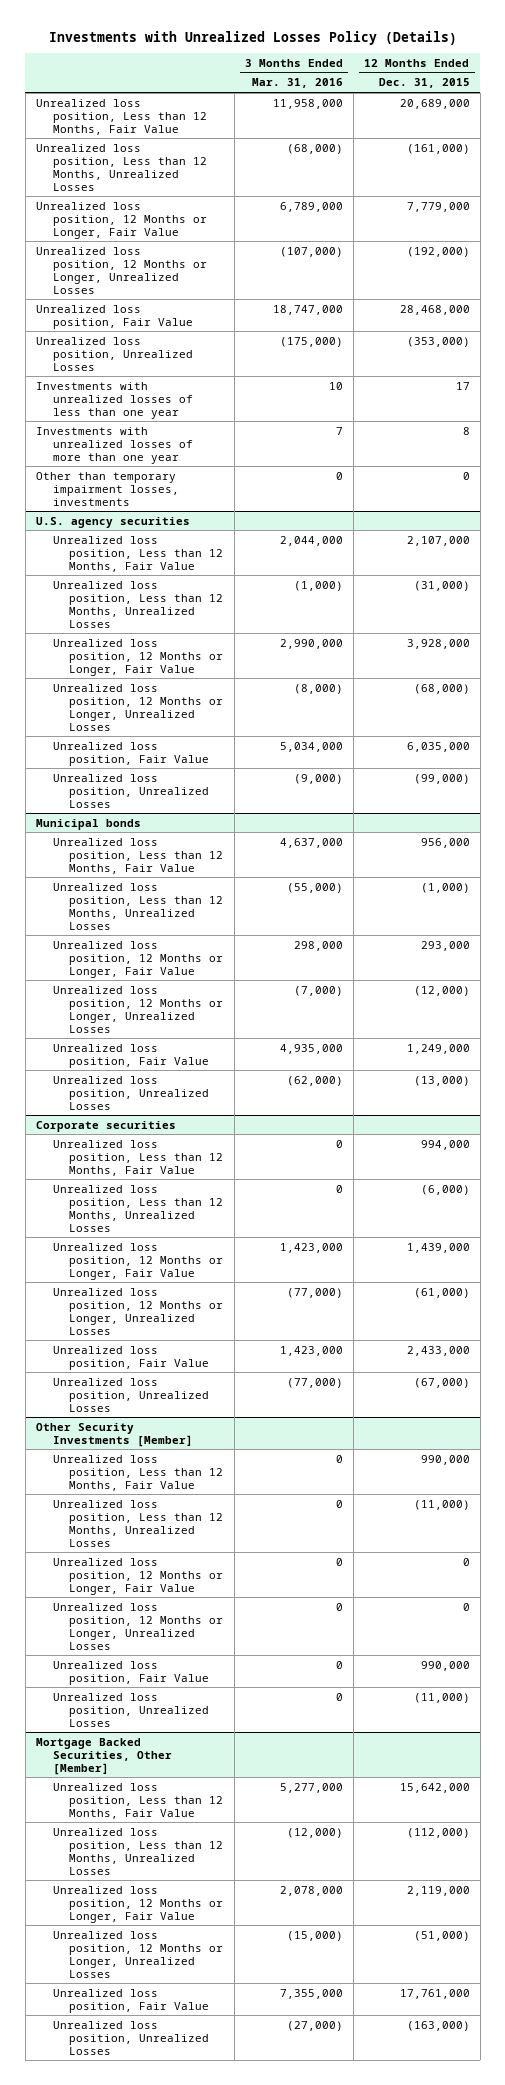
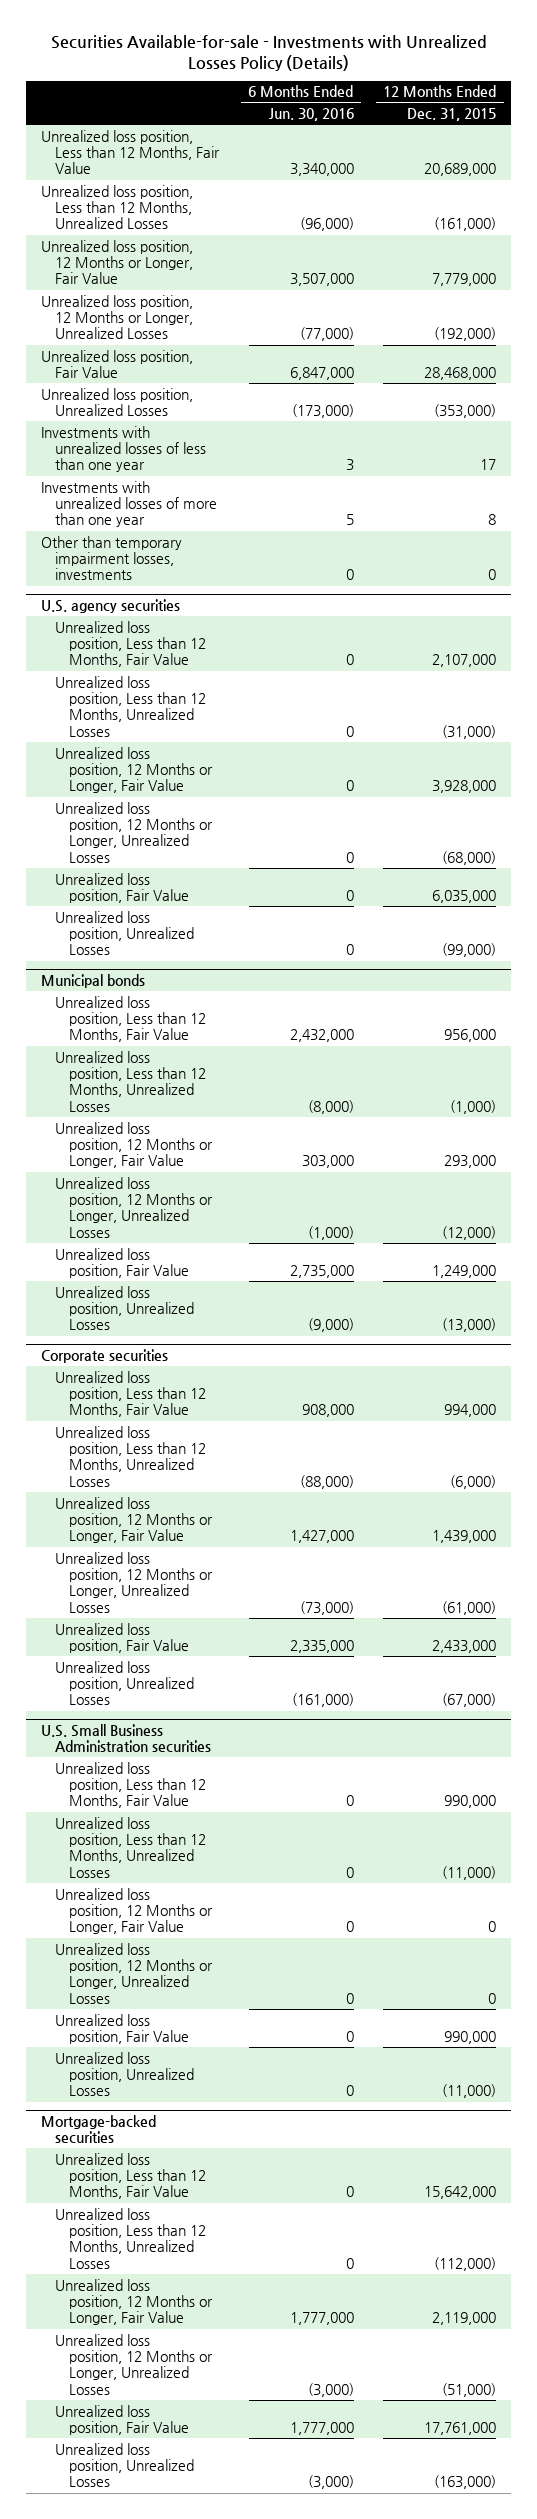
- Investments with Unrealized Losses Policy (Details)
+ Securities Available-for-sale - Investments with Unrealized Losses Policy (Details)
- | 3 Months Ended Mar. 31, 2016 | 12 Months Ended Dec. 31, 2015
+ | 6 Months Ended Jun. 30, 2016 | 12 Months Ended Dec. 31, 2015
- Other Security Investments [Member]
+ U.S. Small Business Administration securities
- Mortgage Backed Securities, Other [Member]
+ Mortgage-backed securities

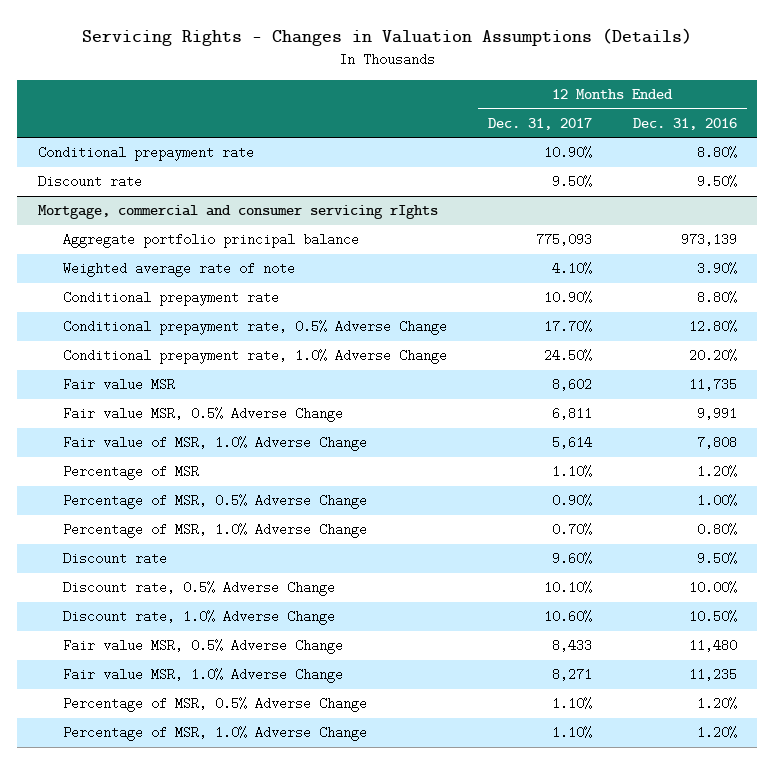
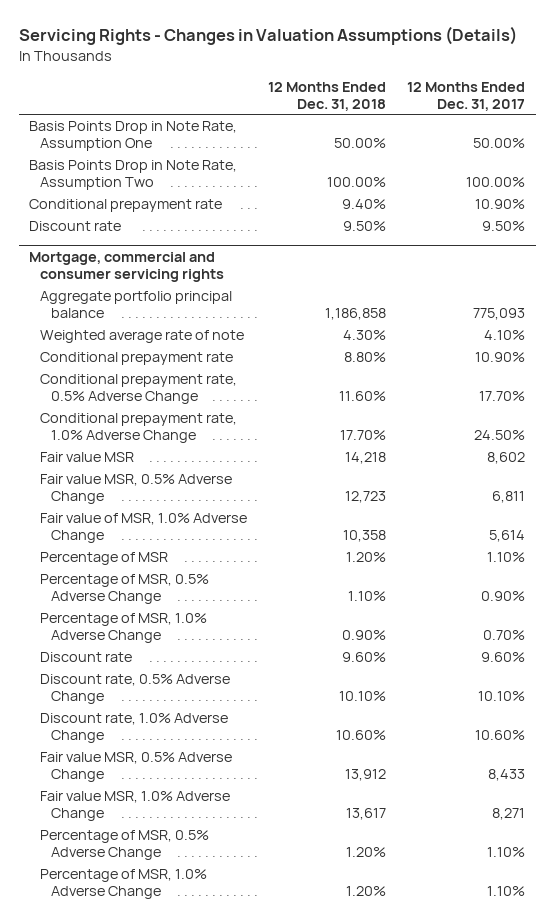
- | 12 Months Ended Dec. 31, 2017 | 12 Months Ended Dec. 31, 2016
+ | 12 Months Ended Dec. 31, 2018 | 12 Months Ended Dec. 31, 2017
+ Basis Points Drop in Note Rate, Assumption One | 50.00% | 50.00%
+ Basis Points Drop in Note Rate, Assumption Two | 100.00% | 100.00%
- Mortgage, commercial and consumer servicing rIghts
+ Mortgage, commercial and consumer servicing rights

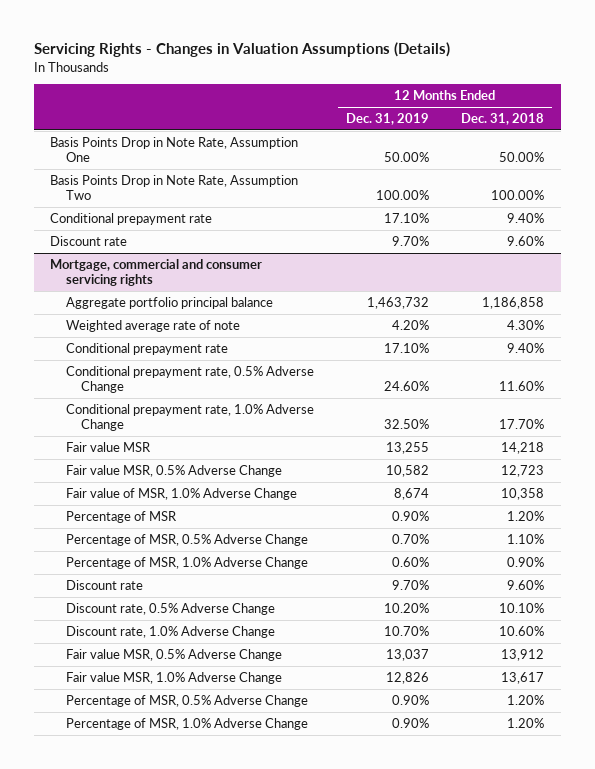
- | 12 Months Ended Dec. 31, 2018 | 12 Months Ended Dec. 31, 2017
+ | 12 Months Ended Dec. 31, 2019 | 12 Months Ended Dec. 31, 2018
- Discount rate | 9.50% | 9.50%
+ Discount rate | 9.70% | 9.60%
@ Mortgage, commercial and consumer servicing rights
- Conditional prepayment rate | 8.80% | 10.90%
+ Conditional prepayment rate | 17.10% | 9.40%

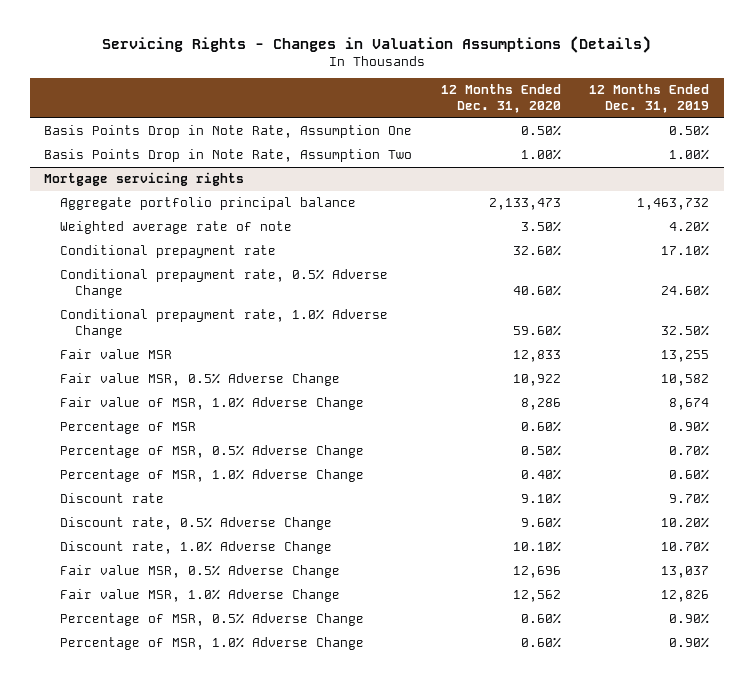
- | 12 Months Ended Dec. 31, 2019 | 12 Months Ended Dec. 31, 2018
+ | 12 Months Ended Dec. 31, 2020 | 12 Months Ended Dec. 31, 2019
- Basis Points Drop in Note Rate, Assumption One | 50.00% | 50.00%
- Basis Points Drop in Note Rate, Assumption Two | 100.00% | 100.00%
- Conditional prepayment rate | 17.10% | 9.40%
- Discount rate | 9.70% | 9.60%
- Mortgage, commercial and consumer servicing rights
+ Basis Points Drop in Note Rate, Assumption One | 0.50% | 0.50%
+ Basis Points Drop in Note Rate, Assumption Two | 1.00% | 1.00%
+ Mortgage servicing rights

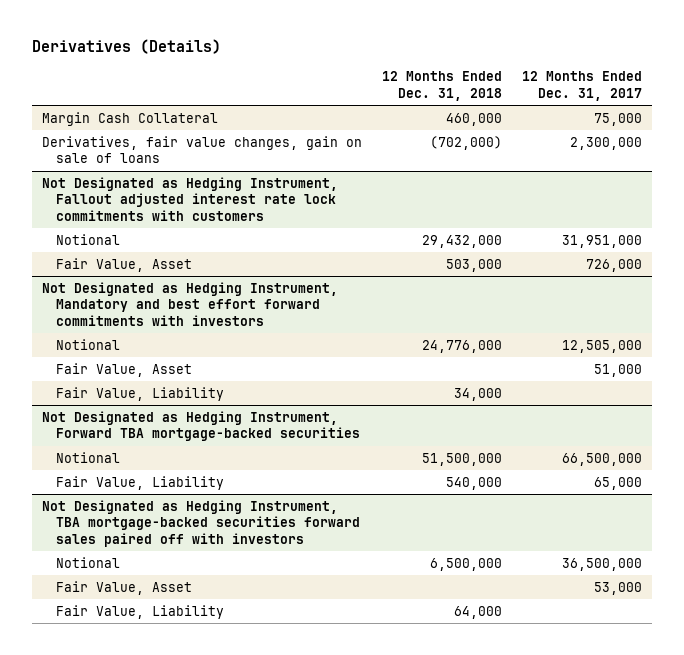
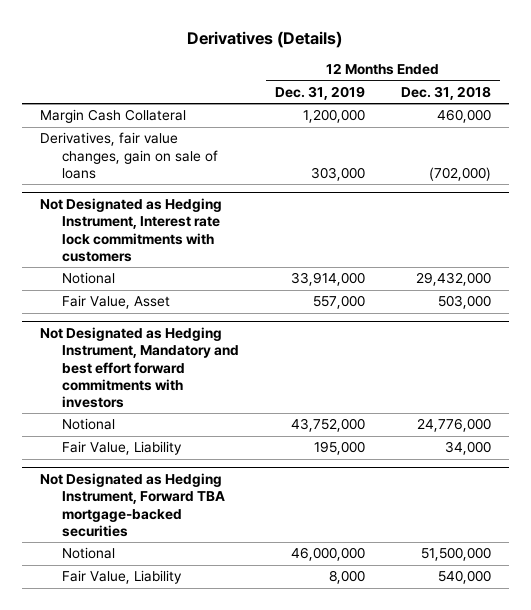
- | 12 Months Ended Dec. 31, 2018 | 12 Months Ended Dec. 31, 2017
+ | 12 Months Ended Dec. 31, 2019 | 12 Months Ended Dec. 31, 2018
- Not Designated as Hedging Instrument, Fallout adjusted interest rate lock commitments with customers
+ Not Designated as Hedging Instrument, Interest rate lock commitments with customers
@ Not Designated as Hedging Instrument, Mandatory and best effort forward commitments with investors
- Fair Value, Asset | | 51,000
- Not Designated as Hedging Instrument, TBA mortgage-backed securities forward sales paired off with investors
- Notional | 6,500,000 | 36,500,000
- Fair Value, Asset | | 53,000
- Fair Value, Liability | 64,000 |

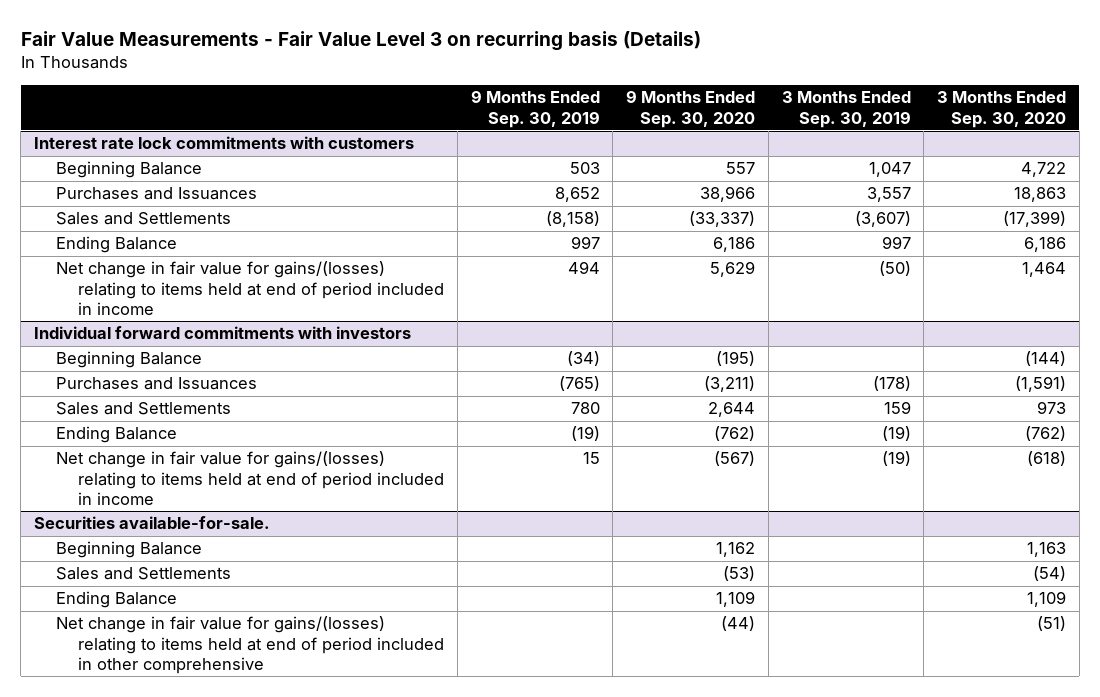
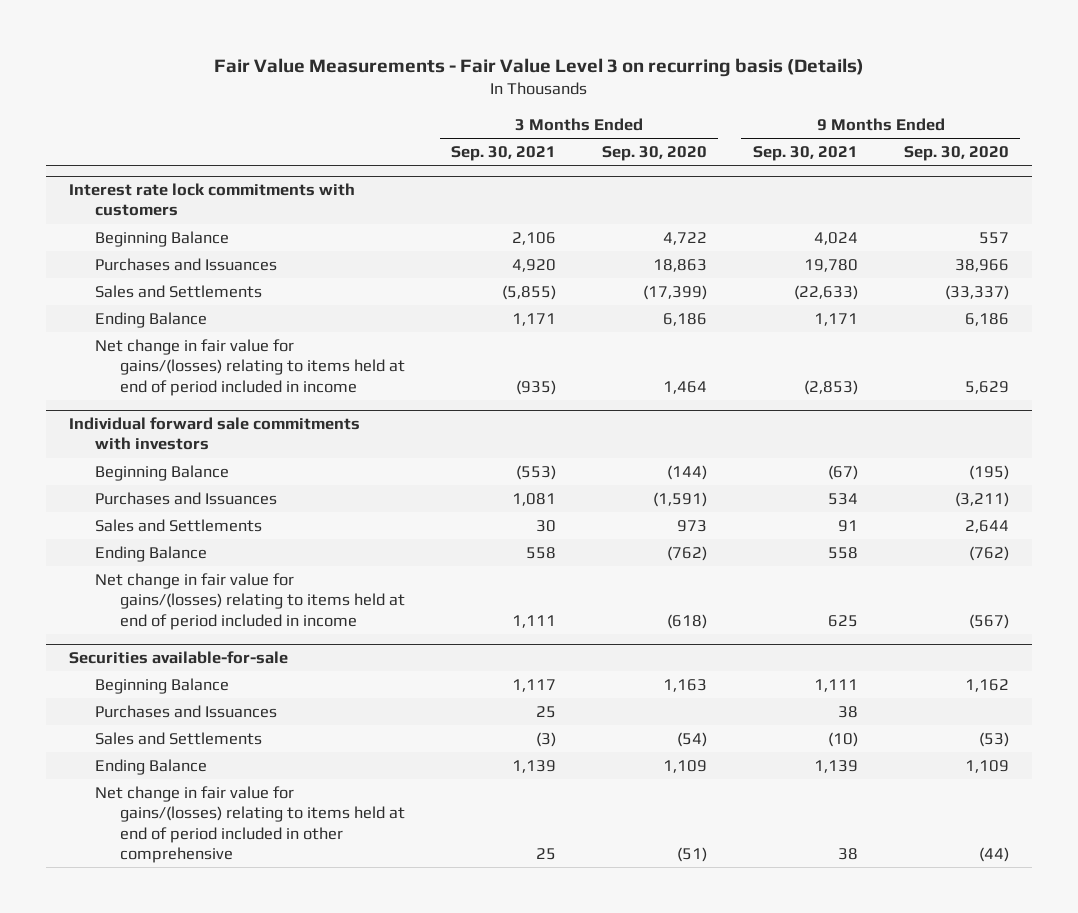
- | 9 Months Ended Sep. 30, 2019 | 9 Months Ended Sep. 30, 2020 | 3 Months Ended Sep. 30, 2019 | 3 Months Ended Sep. 30, 2020
+ | 3 Months Ended Sep. 30, 2021 | 3 Months Ended Sep. 30, 2020 | 9 Months Ended Sep. 30, 2021 | 9 Months Ended Sep. 30, 2020
- Individual forward commitments with investors
+ Individual forward sale commitments with investors
- Securities available-for-sale.
+ Securities available-for-sale
+ Purchases and Issuances | 25 | | 38 |

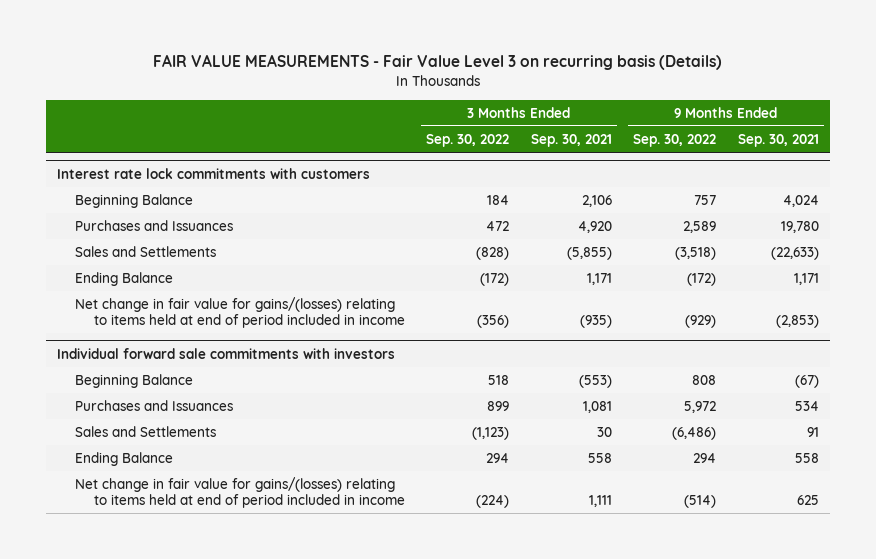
- Fair Value Measurements - Fair Value Level 3 on recurring basis (Details)
+ FAIR VALUE MEASUREMENTS - Fair Value Level 3 on recurring basis (Details)
- | 3 Months Ended Sep. 30, 2021 | 3 Months Ended Sep. 30, 2020 | 9 Months Ended Sep. 30, 2021 | 9 Months Ended Sep. 30, 2020
+ | 3 Months Ended Sep. 30, 2022 | 3 Months Ended Sep. 30, 2021 | 9 Months Ended Sep. 30, 2022 | 9 Months Ended Sep. 30, 2021
- Securities available-for-sale
- Beginning Balance | 1,117 | 1,163 | 1,111 | 1,162
- Purchases and Issuances | 25 | | 38 |
- Sales and Settlements | (3) | (54) | (10) | (53)
- Ending Balance | 1,139 | 1,109 | 1,139 | 1,109
- Net change in fair value for gains/(losses) relating to items held at end of period included in other comprehensive | 25 | (51) | 38 | (44)

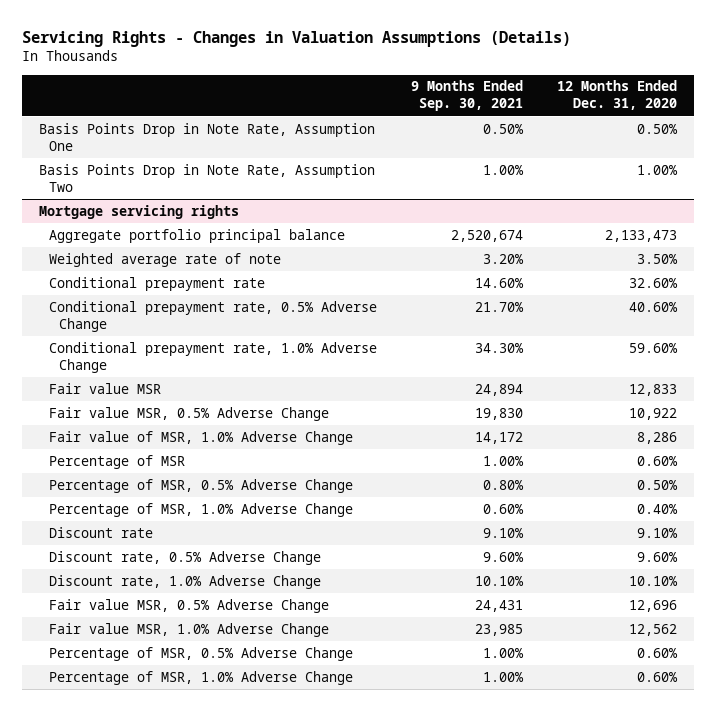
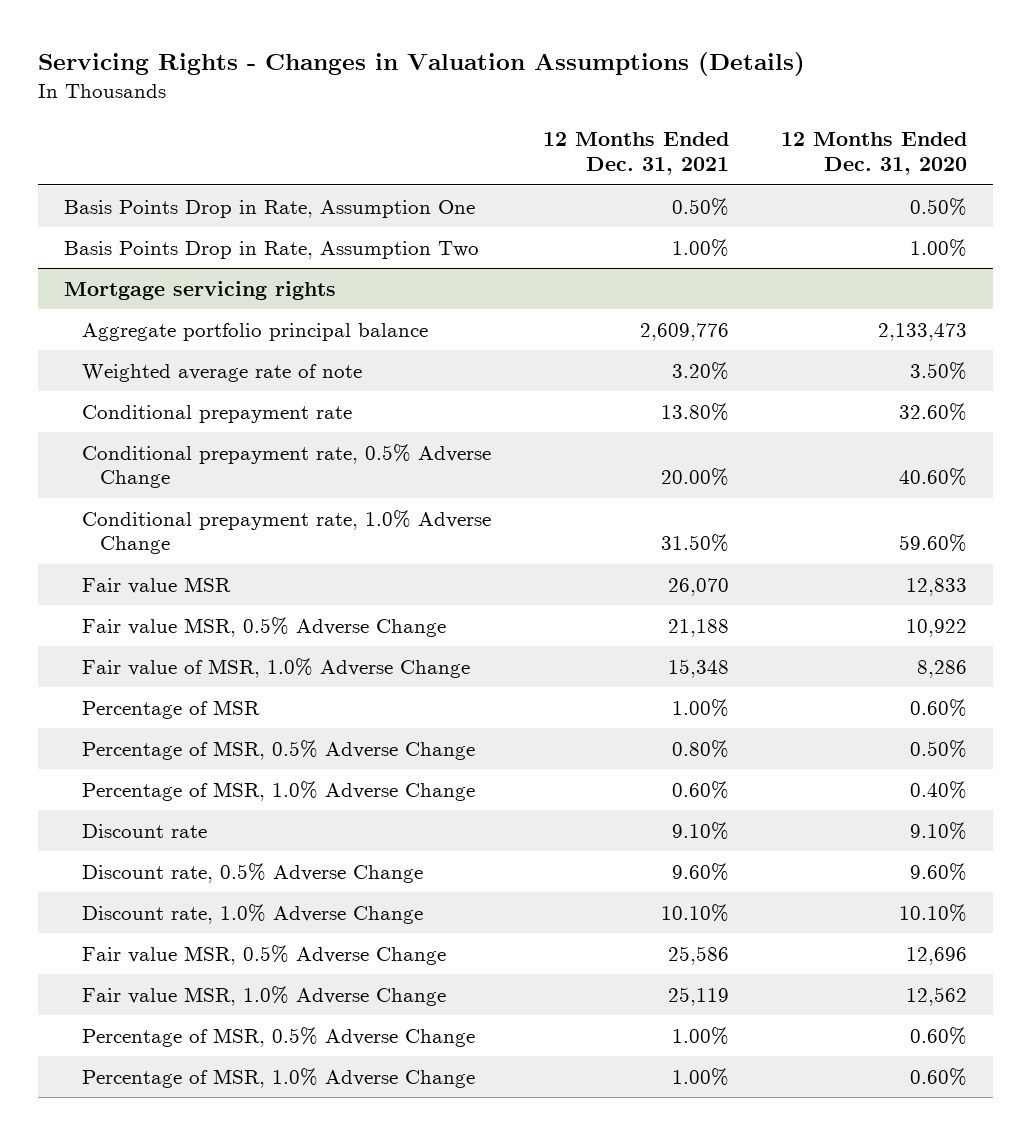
- | 9 Months Ended Sep. 30, 2021 | 12 Months Ended Dec. 31, 2020
+ | 12 Months Ended Dec. 31, 2021 | 12 Months Ended Dec. 31, 2020
- Basis Points Drop in Note Rate, Assumption One | 0.50% | 0.50%
- Basis Points Drop in Note Rate, Assumption Two | 1.00% | 1.00%
+ Basis Points Drop in Rate, Assumption One | 0.50% | 0.50%
+ Basis Points Drop in Rate, Assumption Two | 1.00% | 1.00%

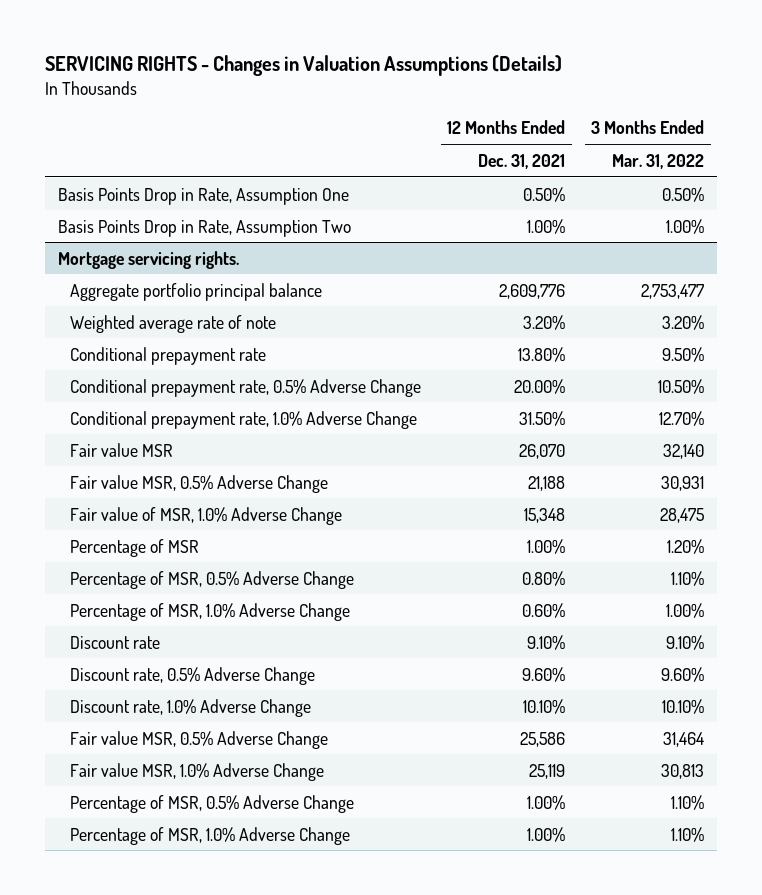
- Servicing Rights - Changes in Valuation Assumptions (Details)
+ SERVICING RIGHTS - Changes in Valuation Assumptions (Details)
- | 12 Months Ended Dec. 31, 2021 | 12 Months Ended Dec. 31, 2020
+ | 12 Months Ended Dec. 31, 2021 | 3 Months Ended Mar. 31, 2022
- Mortgage servicing rights
+ Mortgage servicing rights.

